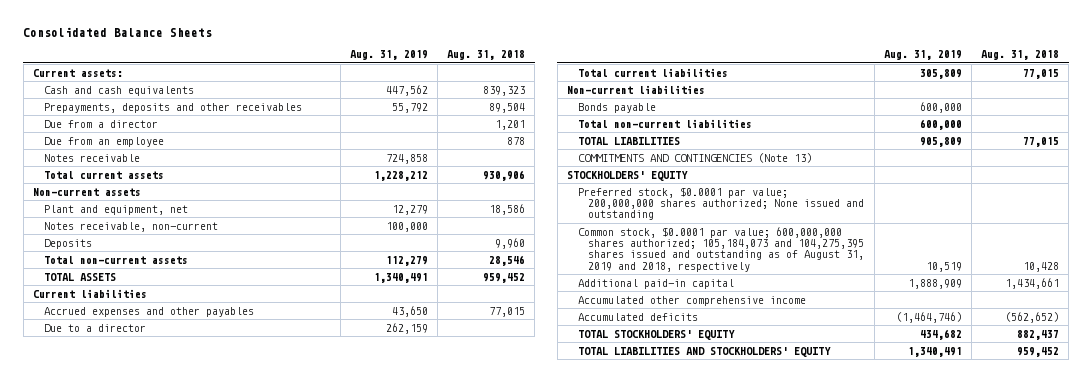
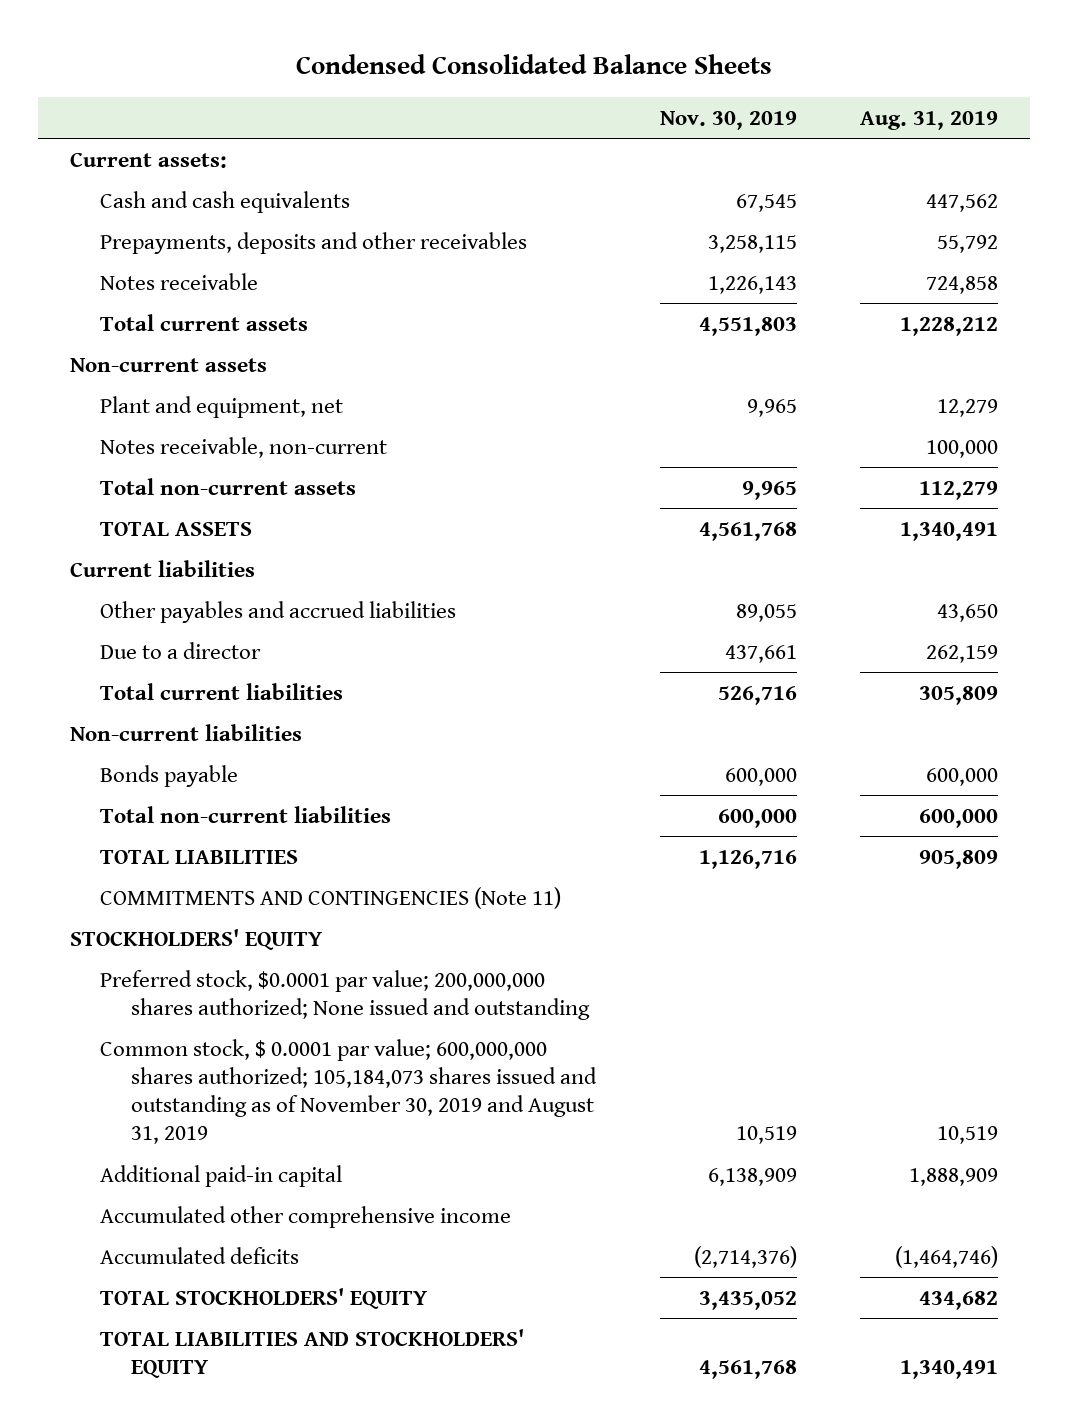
- Consolidated Balance Sheets
+ Condensed Consolidated Balance Sheets
- | Aug. 31, 2019 | Aug. 31, 2018
+ | Nov. 30, 2019 | Aug. 31, 2019
- Due from a director | | 1,201
- Due from an employee | | 878
- Deposits | | 9,960
- Accrued expenses and other payables | 43,650 | 77,015
+ Other payables and accrued liabilities | 89,055 | 43,650
- COMMITMENTS AND CONTINGENCIES (Note 13)
+ COMMITMENTS AND CONTINGENCIES (Note 11)
- Common stock, $0.0001 par value; 600,000,000 shares authorized; 105,184,073 and 104,275,395 shares issued and outstanding as of August 31, 2019 and 2018, respectively | 10,519 | 10,428
+ Common stock, $ 0.0001 par value; 600,000,000 shares authorized; 105,184,073 shares issued and outstanding as of November 30, 2019 and August 31, 2019 | 10,519 | 10,519

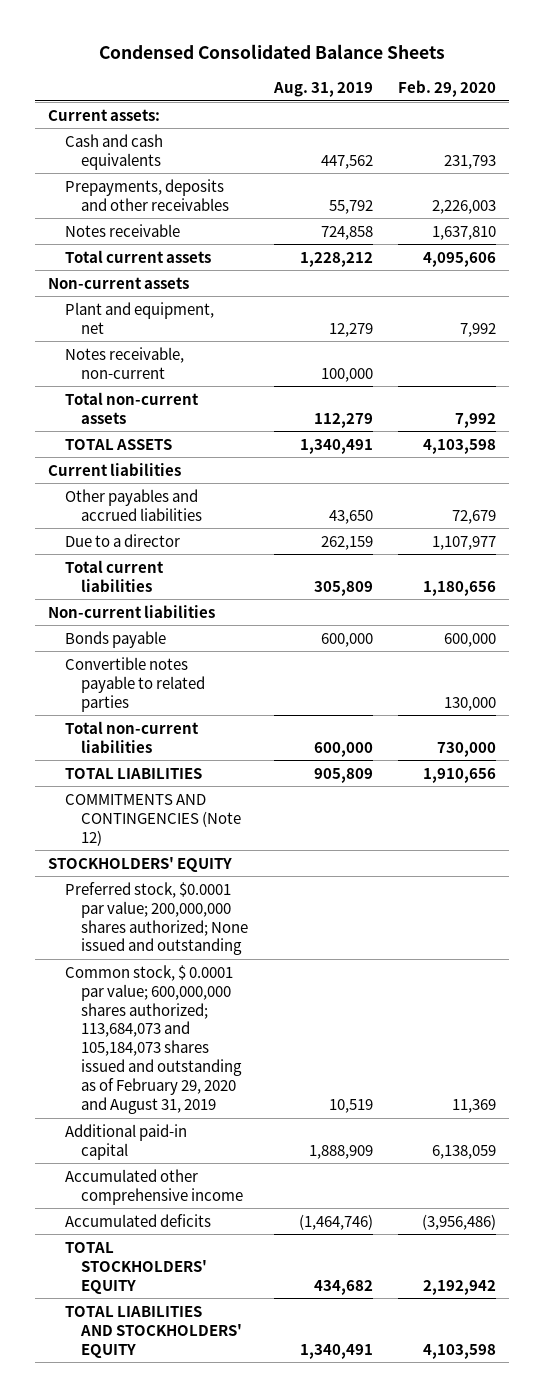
- | Nov. 30, 2019 | Aug. 31, 2019
+ | Aug. 31, 2019 | Feb. 29, 2020
+ Convertible notes payable to related parties | | 130,000
- COMMITMENTS AND CONTINGENCIES (Note 11)
+ COMMITMENTS AND CONTINGENCIES (Note 12)
- Common stock, $ 0.0001 par value; 600,000,000 shares authorized; 105,184,073 shares issued and outstanding as of November 30, 2019 and August 31, 2019 | 10,519 | 10,519
+ Common stock, $ 0.0001 par value; 600,000,000 shares authorized; 113,684,073 and 105,184,073 shares issued and outstanding as of February 29, 2020 and August 31, 2019 | 10,519 | 11,369

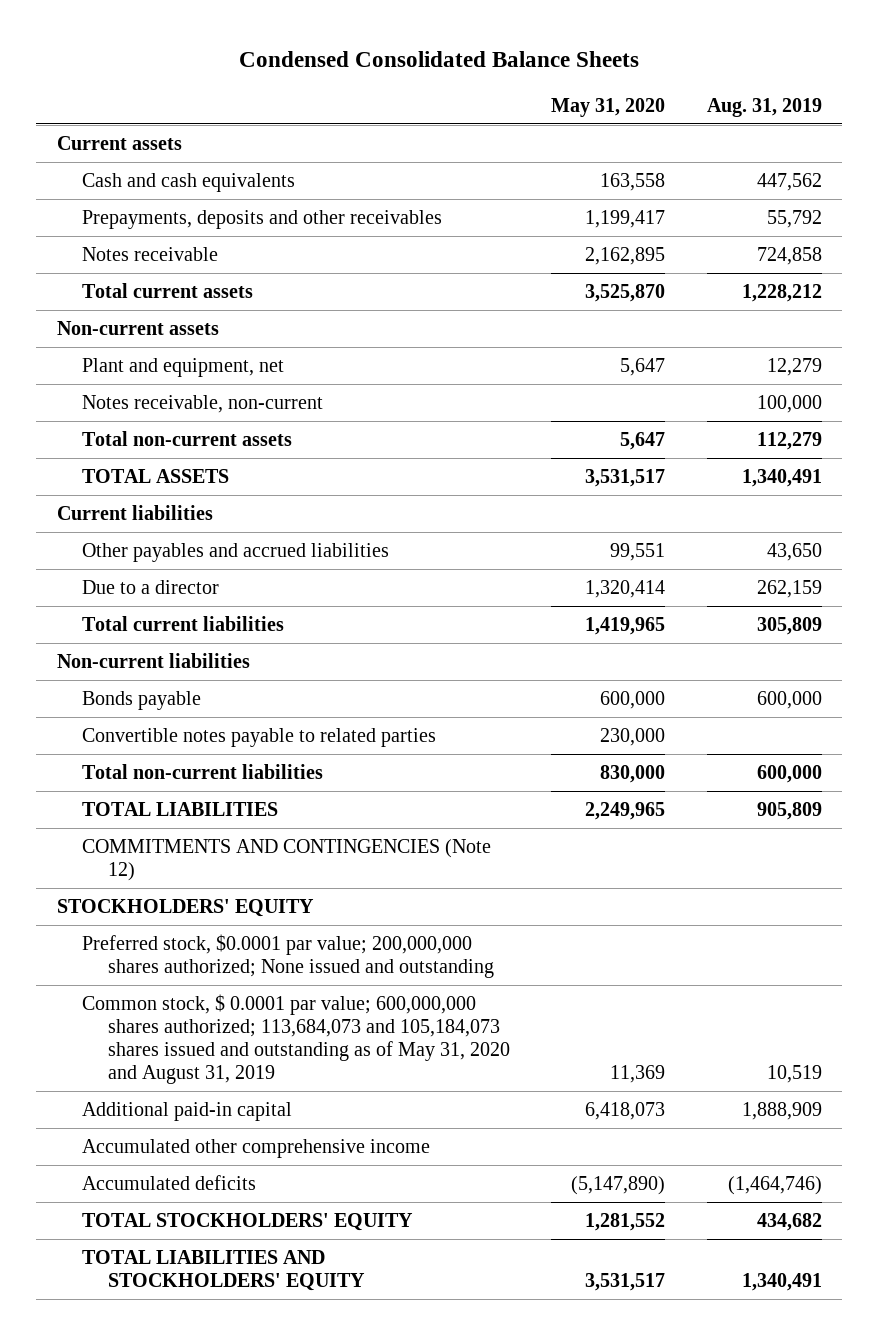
- | Aug. 31, 2019 | Feb. 29, 2020
+ | May 31, 2020 | Aug. 31, 2019
- Current assets:
+ Current assets
- Common stock, $ 0.0001 par value; 600,000,000 shares authorized; 113,684,073 and 105,184,073 shares issued and outstanding as of February 29, 2020 and August 31, 2019 | 10,519 | 11,369
+ Common stock, $ 0.0001 par value; 600,000,000 shares authorized; 113,684,073 and 105,184,073 shares issued and outstanding as of May 31, 2020 and August 31, 2019 | 11,369 | 10,519

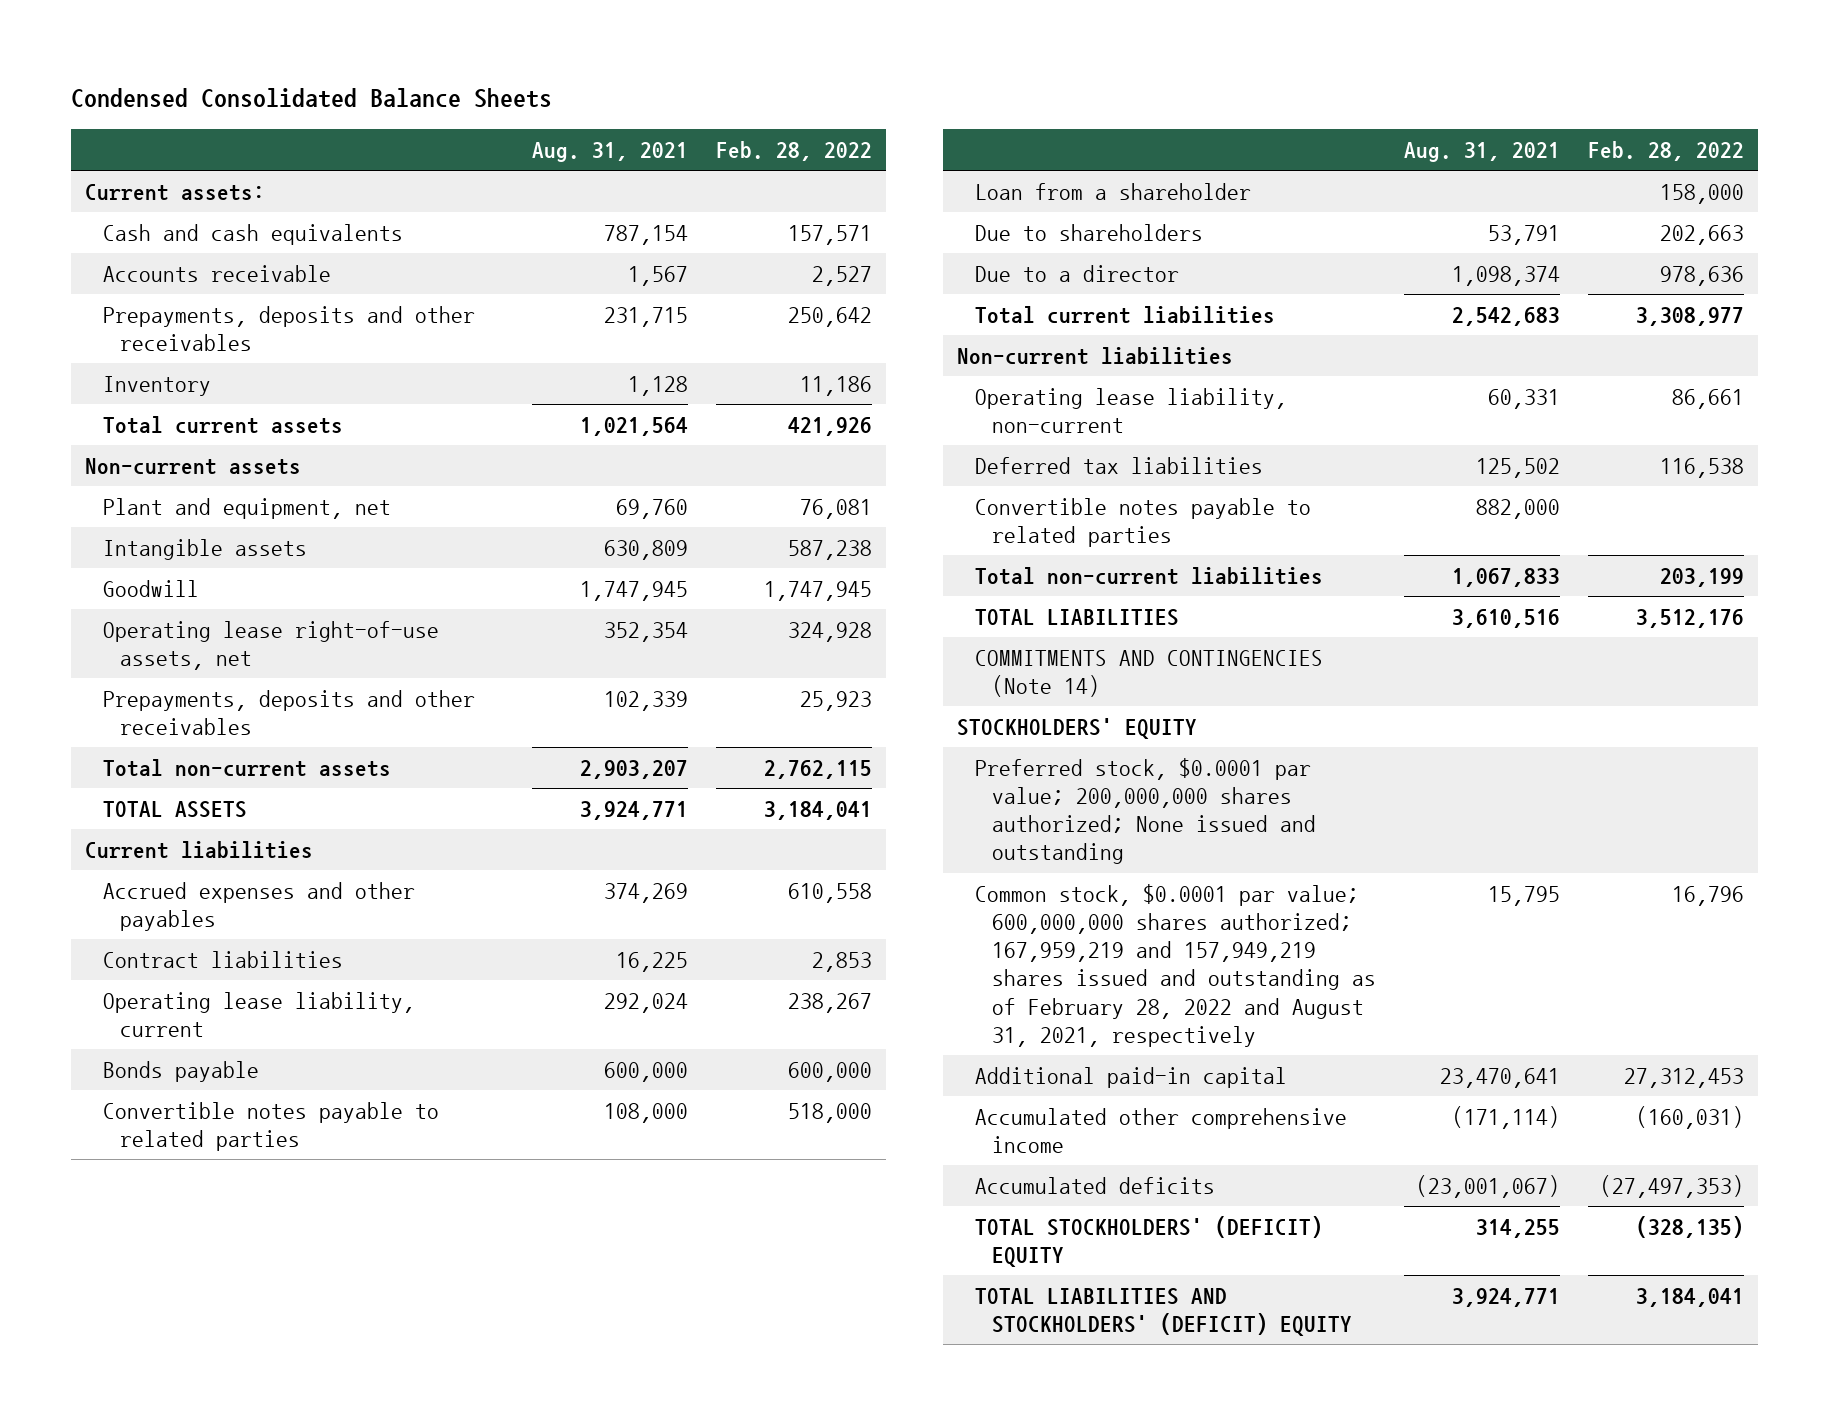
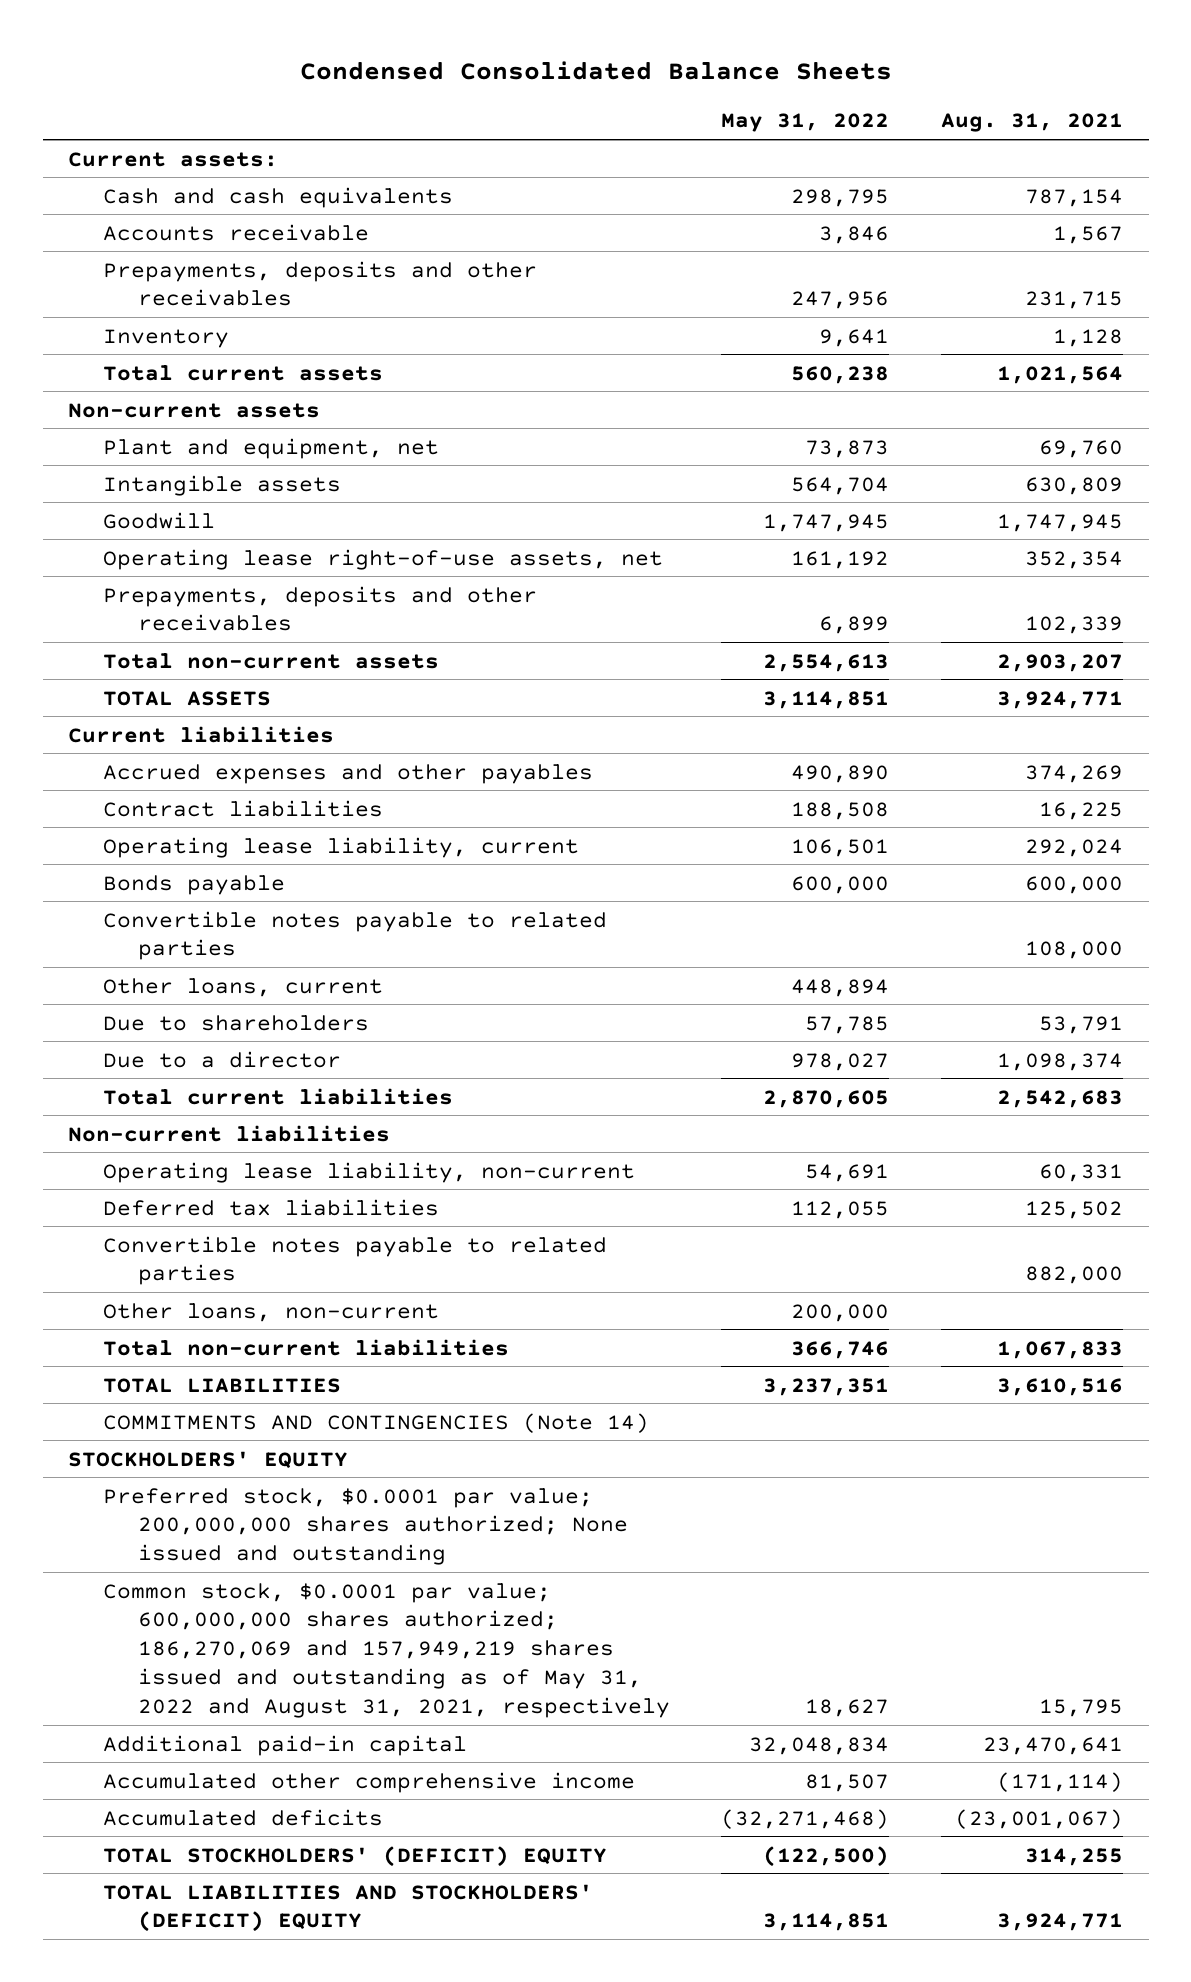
- | Aug. 31, 2021 | Feb. 28, 2022
+ | May 31, 2022 | Aug. 31, 2021
- Loan from a shareholder | | 158,000
+ Other loans, current | 448,894 |
+ Other loans, non-current | 200,000 |
- Common stock, $0.0001 par value; 600,000,000 shares authorized; 167,959,219 and 157,949,219 shares issued and outstanding as of February 28, 2022 and August 31, 2021, respectively | 15,795 | 16,796
+ Common stock, $0.0001 par value; 600,000,000 shares authorized; 186,270,069 and 157,949,219 shares issued and outstanding as of May 31, 2022 and August 31, 2021, respectively | 18,627 | 15,795

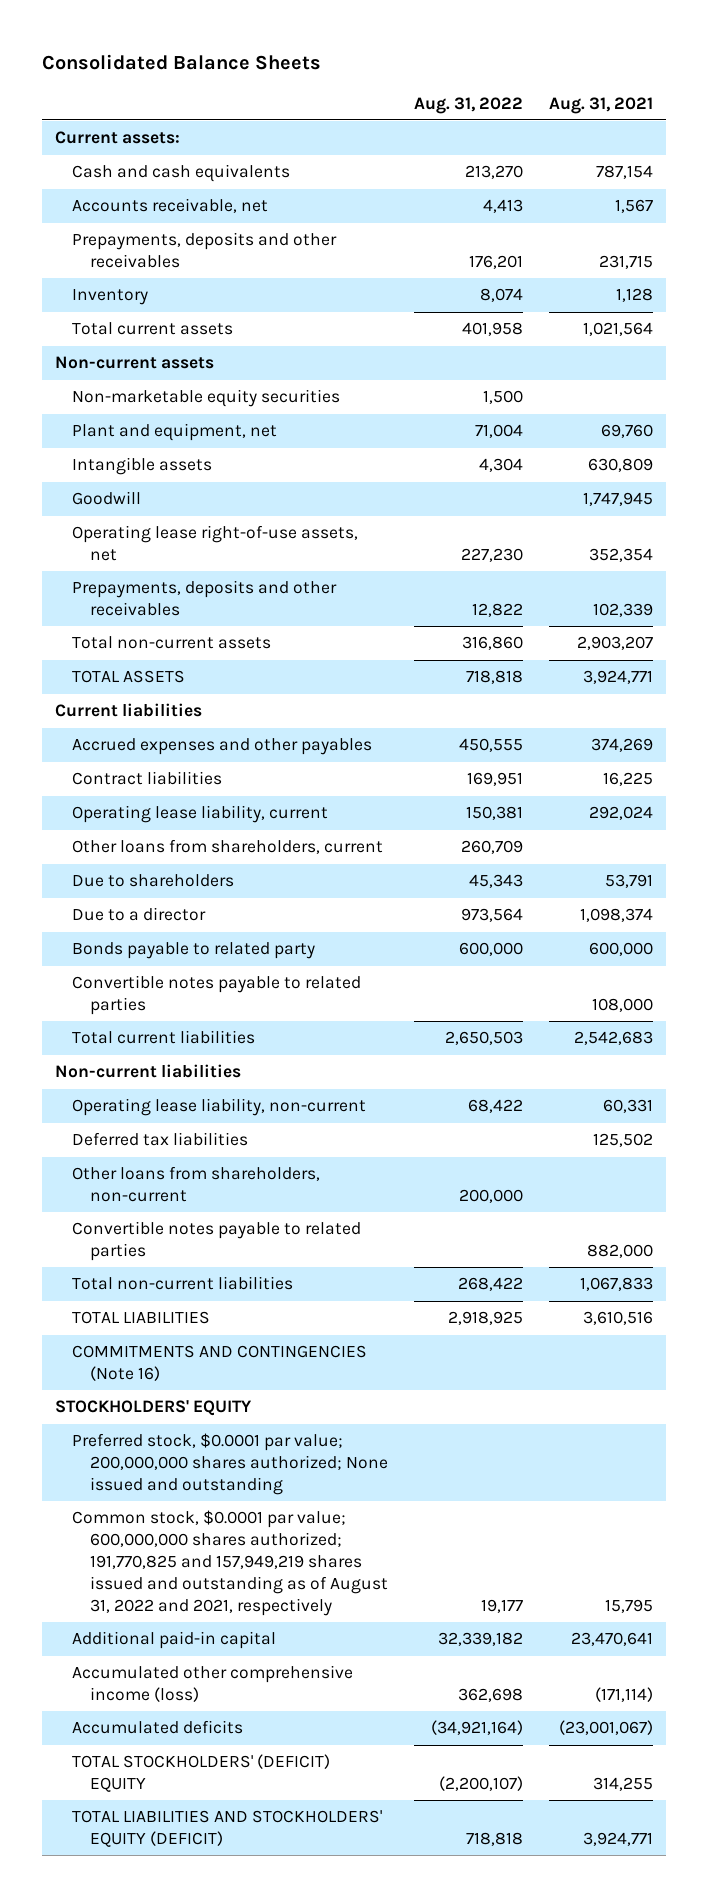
- Condensed Consolidated Balance Sheets
+ Consolidated Balance Sheets
- | May 31, 2022 | Aug. 31, 2021
+ | Aug. 31, 2022 | Aug. 31, 2021
- Accounts receivable | 3,846 | 1,567
+ Accounts receivable, net | 4,413 | 1,567
+ Non-marketable equity securities | 1,500 |
- Bonds payable | 600,000 | 600,000
- Other loans, current | 448,894 |
+ Other loans from shareholders, current | 260,709 |
+ Bonds payable to related party | 600,000 | 600,000
moved down: Convertible notes payable to related parties | | 108,000
+ Other loans from shareholders, non-current | 200,000 |
- Other loans, non-current | 200,000 |
- COMMITMENTS AND CONTINGENCIES (Note 14)
+ COMMITMENTS AND CONTINGENCIES (Note 16)
- Common stock, $0.0001 par value; 600,000,000 shares authorized; 186,270,069 and 157,949,219 shares issued and outstanding as of May 31, 2022 and August 31, 2021, respectively | 18,627 | 15,795
+ Common stock, $0.0001 par value; 600,000,000 shares authorized; 191,770,825 and 157,949,219 shares issued and outstanding as of August 31, 2022 and 2021, respectively | 19,177 | 15,795
- Accumulated other comprehensive income | 81,507 | (171,114)
+ Accumulated other comprehensive income (loss) | 362,698 | (171,114)
- TOTAL LIABILITIES AND STOCKHOLDERS' (DEFICIT) EQUITY | 3,114,851 | 3,924,771
+ TOTAL LIABILITIES AND STOCKHOLDERS' EQUITY (DEFICIT) | 718,818 | 3,924,771

